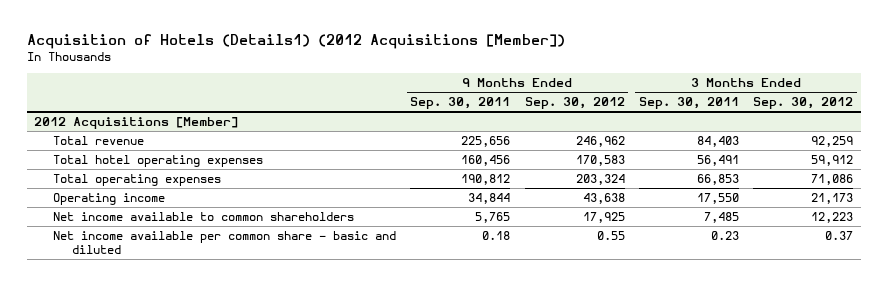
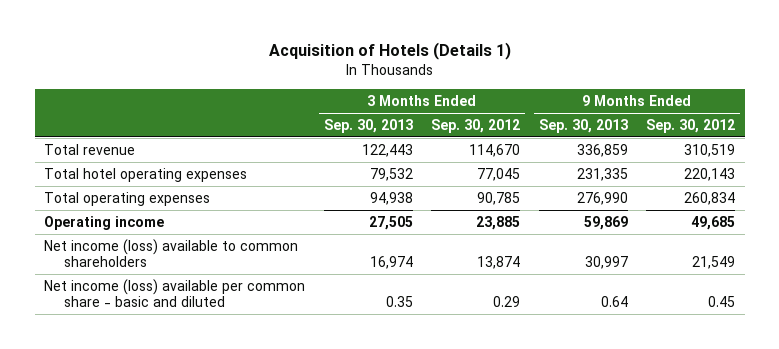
- Acquisition of Hotels (Details1) (2012 Acquisitions [Member])
+ Acquisition of Hotels (Details 1)
- | 9 Months Ended Sep. 30, 2011 | 9 Months Ended Sep. 30, 2012 | 3 Months Ended Sep. 30, 2011 | 3 Months Ended Sep. 30, 2012
+ | 3 Months Ended Sep. 30, 2013 | 3 Months Ended Sep. 30, 2012 | 9 Months Ended Sep. 30, 2013 | 9 Months Ended Sep. 30, 2012
- 2012 Acquisitions [Member]
- Total revenue | 225,656 | 246,962 | 84,403 | 92,259
- Total hotel operating expenses | 160,456 | 170,583 | 56,491 | 59,912
- Total operating expenses | 190,812 | 203,324 | 66,853 | 71,086
- Operating income | 34,844 | 43,638 | 17,550 | 21,173
- Net income available to common shareholders | 5,765 | 17,925 | 7,485 | 12,223
- Net income available per common share - basic and diluted | 0.18 | 0.55 | 0.23 | 0.37
+ Total revenue | 122,443 | 114,670 | 336,859 | 310,519
+ Total hotel operating expenses | 79,532 | 77,045 | 231,335 | 220,143
+ Total operating expenses | 94,938 | 90,785 | 276,990 | 260,834
+ Operating income | 27,505 | 23,885 | 59,869 | 49,685
+ Net income (loss) available to common shareholders | 16,974 | 13,874 | 30,997 | 21,549
+ Net income (loss) available per common share - basic and diluted | 0.35 | 0.29 | 0.64 | 0.45

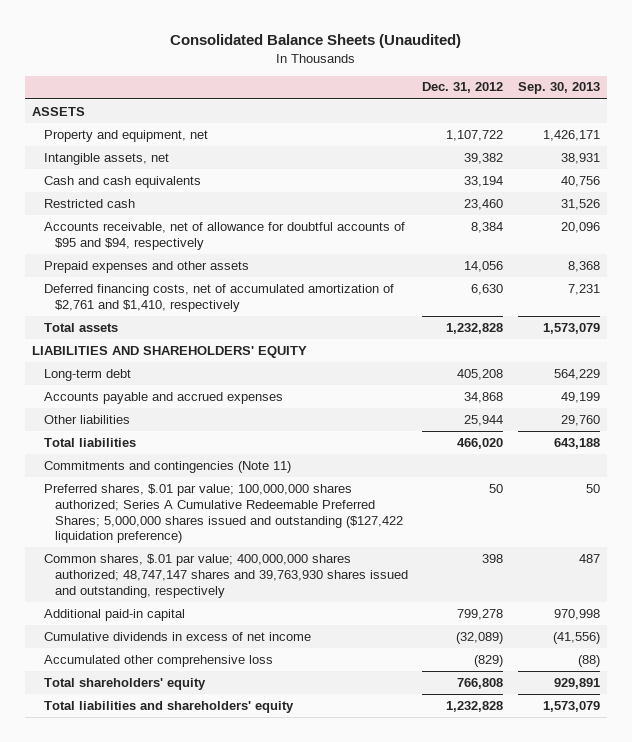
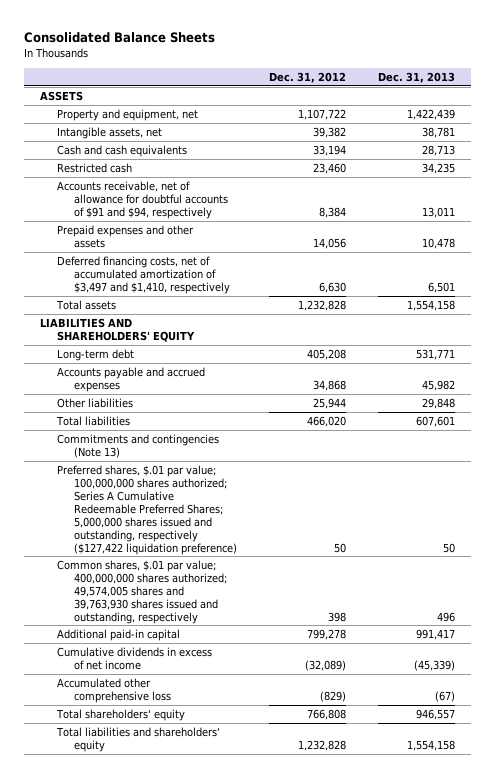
- Consolidated Balance Sheets (Unaudited)
+ Consolidated Balance Sheets
- | Dec. 31, 2012 | Sep. 30, 2013
+ | Dec. 31, 2012 | Dec. 31, 2013
- Accounts receivable, net of allowance for doubtful accounts of $95 and $94, respectively | 8,384 | 20,096
+ Accounts receivable, net of allowance for doubtful accounts of $91 and $94, respectively | 8,384 | 13,011
- Deferred financing costs, net of accumulated amortization of $2,761 and $1,410, respectively | 6,630 | 7,231
+ Deferred financing costs, net of accumulated amortization of $3,497 and $1,410, respectively | 6,630 | 6,501
- Commitments and contingencies (Note 11)
- Preferred shares, $.01 par value; 100,000,000 shares authorized; Series A Cumulative Redeemable Preferred Shares; 5,000,000 shares issued and outstanding ($127,422 liquidation preference) | 50 | 50
- Common shares, $.01 par value; 400,000,000 shares authorized; 48,747,147 shares and 39,763,930 shares issued and outstanding, respectively | 398 | 487
+ Commitments and contingencies (Note 13)
+ Preferred shares, $.01 par value; 100,000,000 shares authorized; Series A Cumulative Redeemable Preferred Shares; 5,000,000 shares issued and outstanding, respectively ($127,422 liquidation preference) | 50 | 50
+ Common shares, $.01 par value; 400,000,000 shares authorized; 49,574,005 shares and 39,763,930 shares issued and outstanding, respectively | 398 | 496

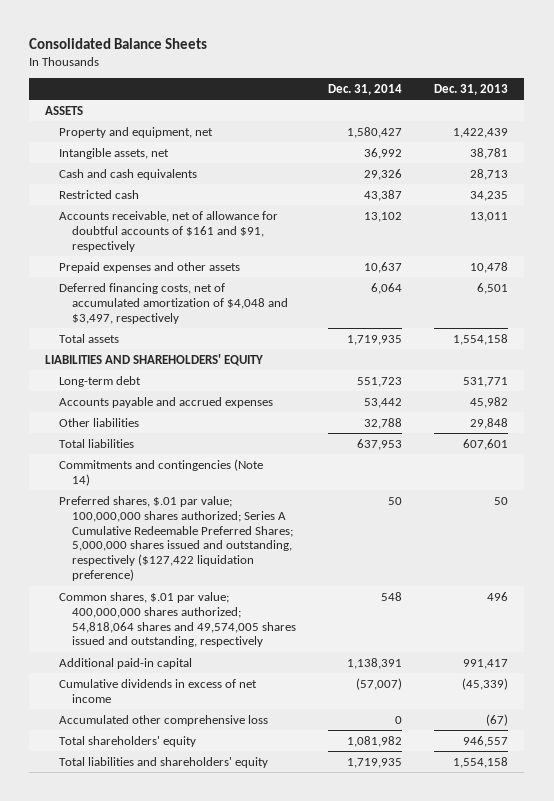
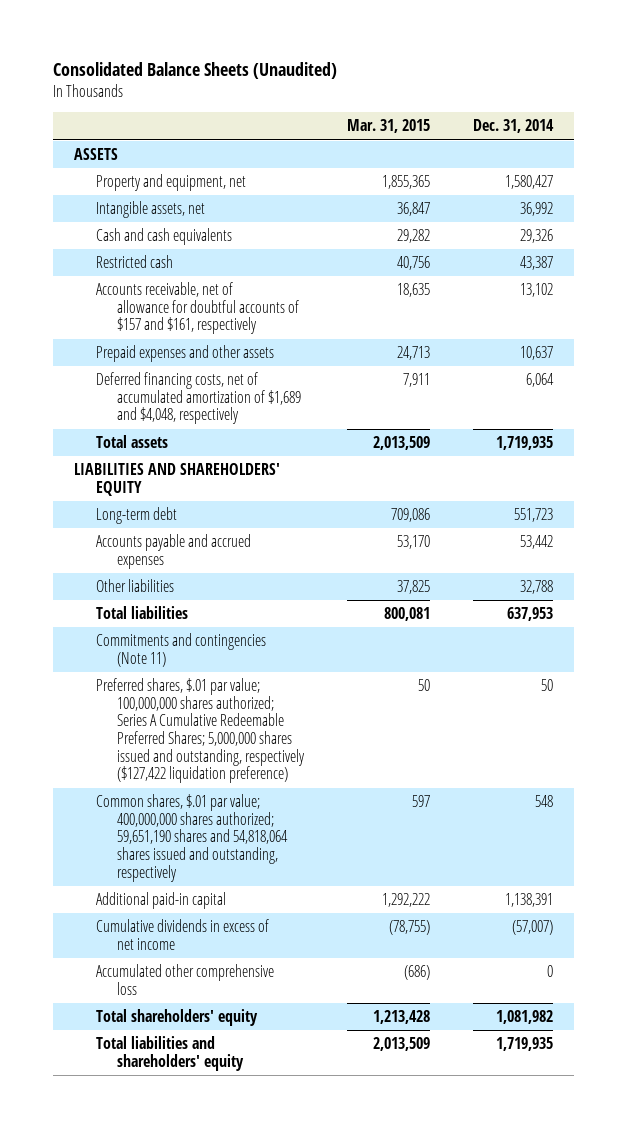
- Consolidated Balance Sheets
+ Consolidated Balance Sheets (Unaudited)
- | Dec. 31, 2014 | Dec. 31, 2013
+ | Mar. 31, 2015 | Dec. 31, 2014
- Accounts receivable, net of allowance for doubtful accounts of $161 and $91, respectively | 13,102 | 13,011
+ Accounts receivable, net of allowance for doubtful accounts of $157 and $161, respectively | 18,635 | 13,102
- Deferred financing costs, net of accumulated amortization of $4,048 and $3,497, respectively | 6,064 | 6,501
+ Deferred financing costs, net of accumulated amortization of $1,689 and $4,048, respectively | 7,911 | 6,064
- Commitments and contingencies (Note 14)
+ Commitments and contingencies (Note 11)
- Common shares, $.01 par value; 400,000,000 shares authorized; 54,818,064 shares and 49,574,005 shares issued and outstanding, respectively | 548 | 496
+ Common shares, $.01 par value; 400,000,000 shares authorized; 59,651,190 shares and 54,818,064 shares issued and outstanding, respectively | 597 | 548

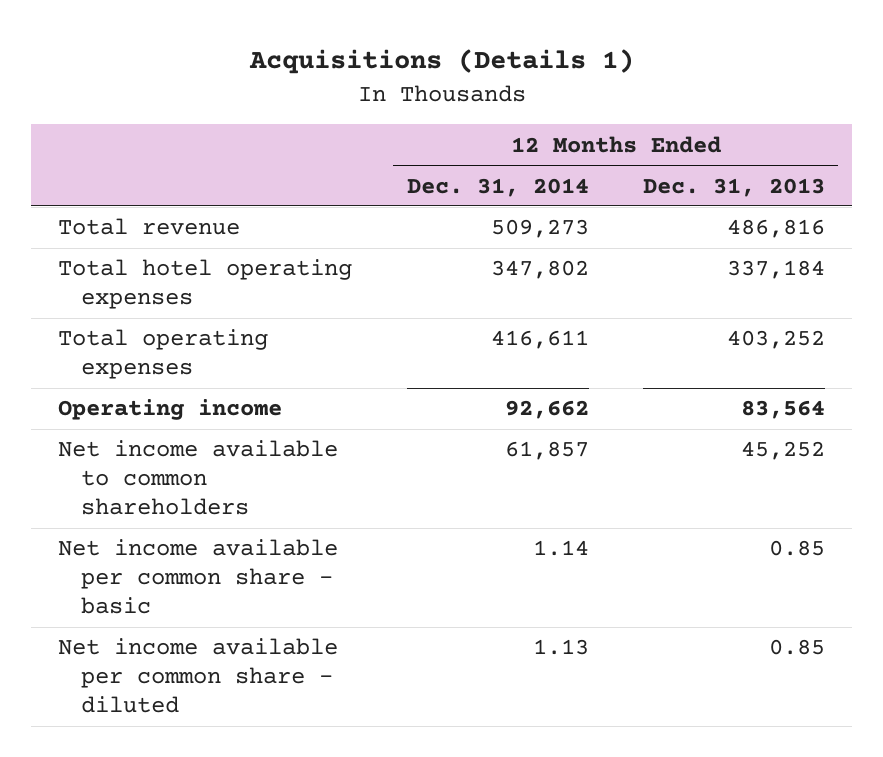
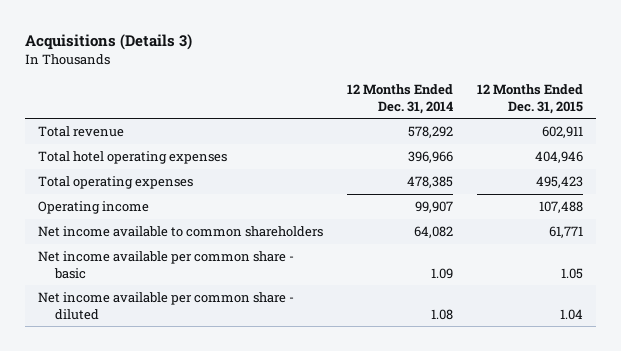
- Acquisitions (Details 1)
+ Acquisitions (Details 3)
- | 12 Months Ended Dec. 31, 2014 | 12 Months Ended Dec. 31, 2013
+ | 12 Months Ended Dec. 31, 2014 | 12 Months Ended Dec. 31, 2015
- Total revenue | 509,273 | 486,816
- Total hotel operating expenses | 347,802 | 337,184
- Total operating expenses | 416,611 | 403,252
- Operating income | 92,662 | 83,564
- Net income available to common shareholders | 61,857 | 45,252
- Net income available per common share - basic | 1.14 | 0.85
- Net income available per common share - diluted | 1.13 | 0.85
+ Total revenue | 578,292 | 602,911
+ Total hotel operating expenses | 396,966 | 404,946
+ Total operating expenses | 478,385 | 495,423
+ Operating income | 99,907 | 107,488
+ Net income available to common shareholders | 64,082 | 61,771
+ Net income available per common share - basic | 1.09 | 1.05
+ Net income available per common share - diluted | 1.08 | 1.04

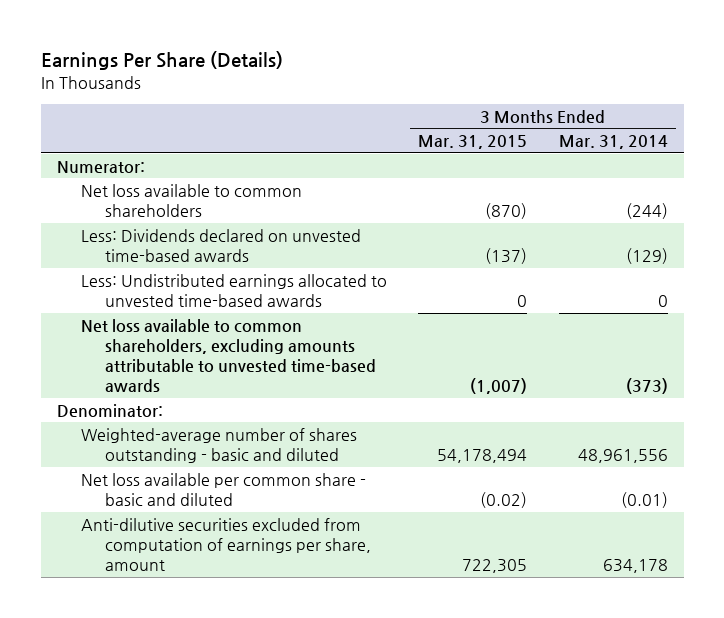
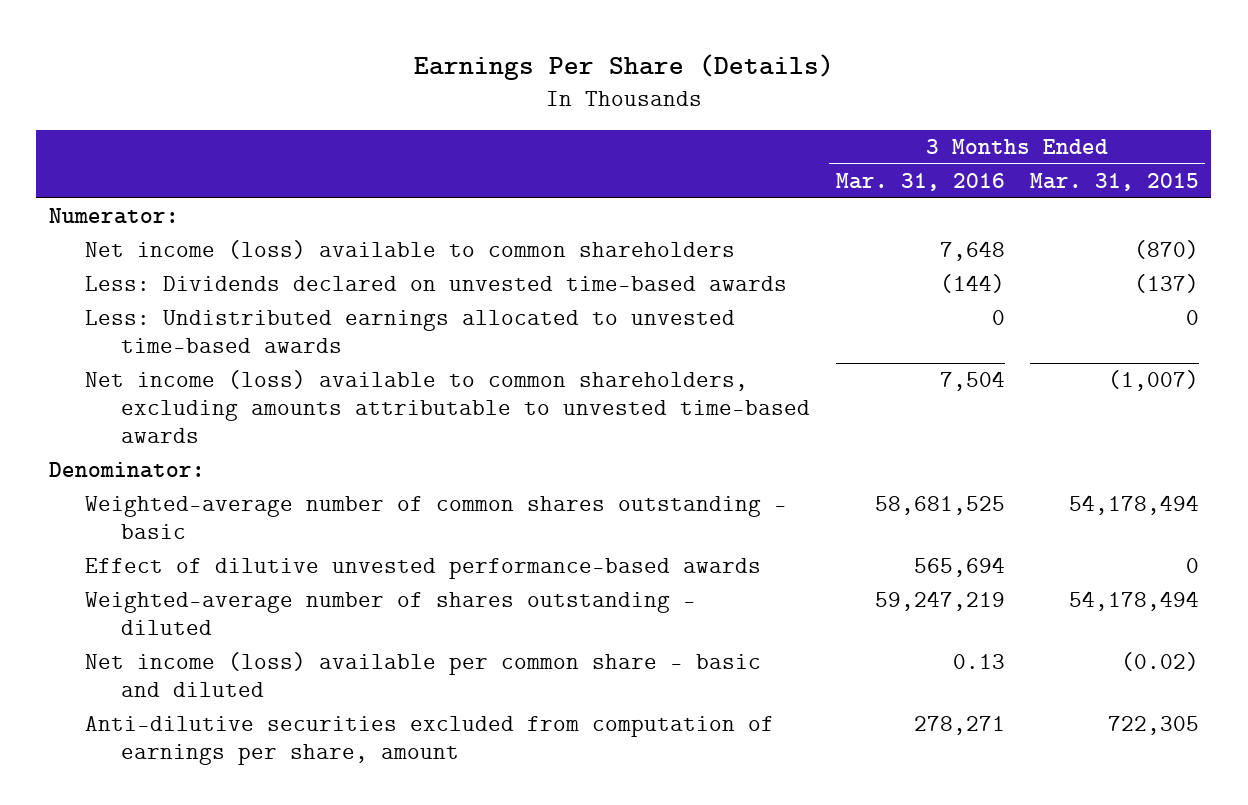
- | 3 Months Ended Mar. 31, 2015 | 3 Months Ended Mar. 31, 2014
+ | 3 Months Ended Mar. 31, 2016 | 3 Months Ended Mar. 31, 2015
- Net loss available to common shareholders | (870) | (244)
+ Net income (loss) available to common shareholders | 7,648 | (870)
- Net loss available to common shareholders, excluding amounts attributable to unvested time-based awards | (1,007) | (373)
+ Net income (loss) available to common shareholders, excluding amounts attributable to unvested time-based awards | 7,504 | (1,007)
- Weighted-average number of shares outstanding - basic and diluted | 54,178,494 | 48,961,556
- Net loss available per common share - basic and diluted | (0.02) | (0.01)
+ Weighted-average number of common shares outstanding - basic | 58,681,525 | 54,178,494
+ Effect of dilutive unvested performance-based awards | 565,694 | 0
+ Weighted-average number of shares outstanding - diluted | 59,247,219 | 54,178,494
+ Net income (loss) available per common share - basic and diluted | 0.13 | (0.02)

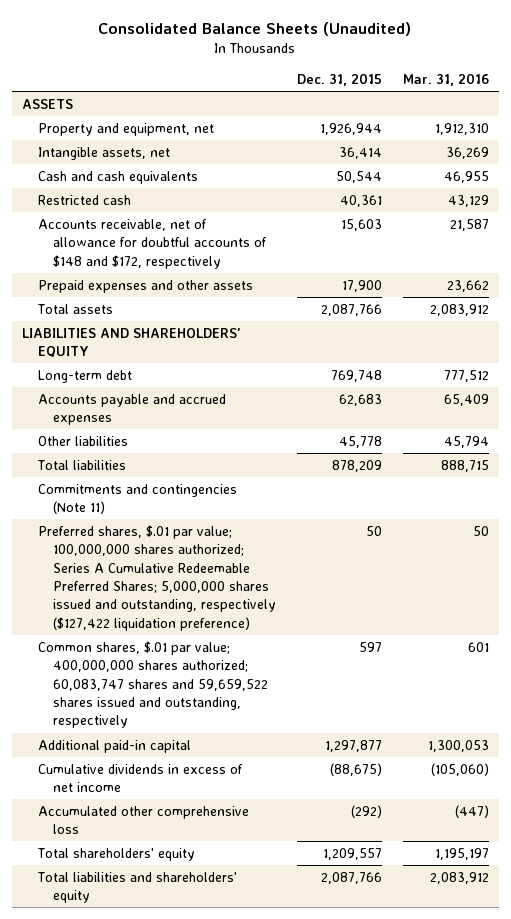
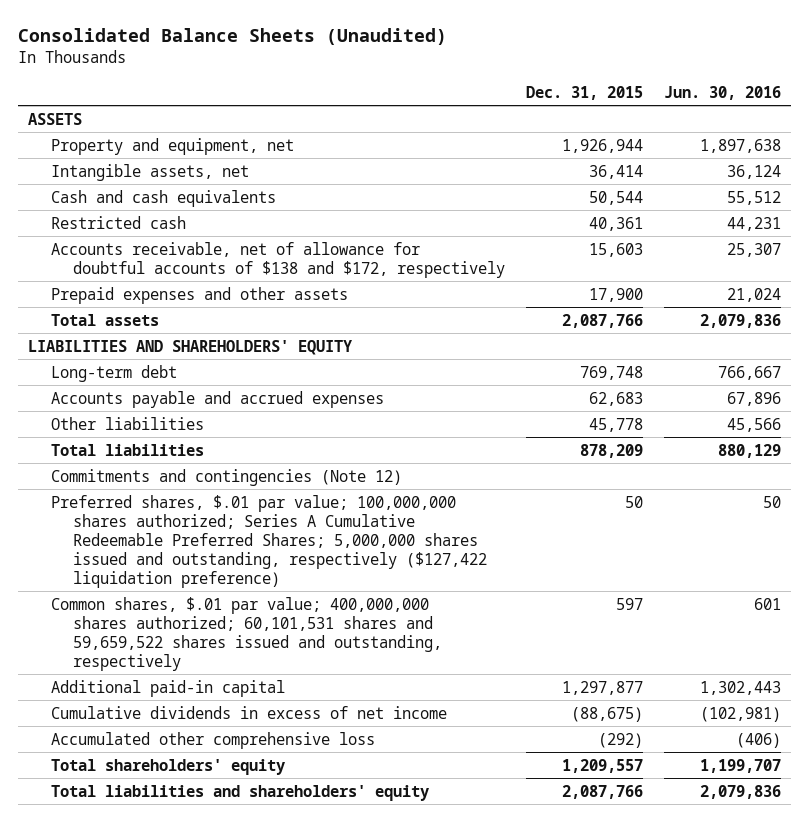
- | Dec. 31, 2015 | Mar. 31, 2016
+ | Dec. 31, 2015 | Jun. 30, 2016
- Accounts receivable, net of allowance for doubtful accounts of $148 and $172, respectively | 15,603 | 21,587
+ Accounts receivable, net of allowance for doubtful accounts of $138 and $172, respectively | 15,603 | 25,307
- Commitments and contingencies (Note 11)
+ Commitments and contingencies (Note 12)
- Common shares, $.01 par value; 400,000,000 shares authorized; 60,083,747 shares and 59,659,522 shares issued and outstanding, respectively | 597 | 601
+ Common shares, $.01 par value; 400,000,000 shares authorized; 60,101,531 shares and 59,659,522 shares issued and outstanding, respectively | 597 | 601

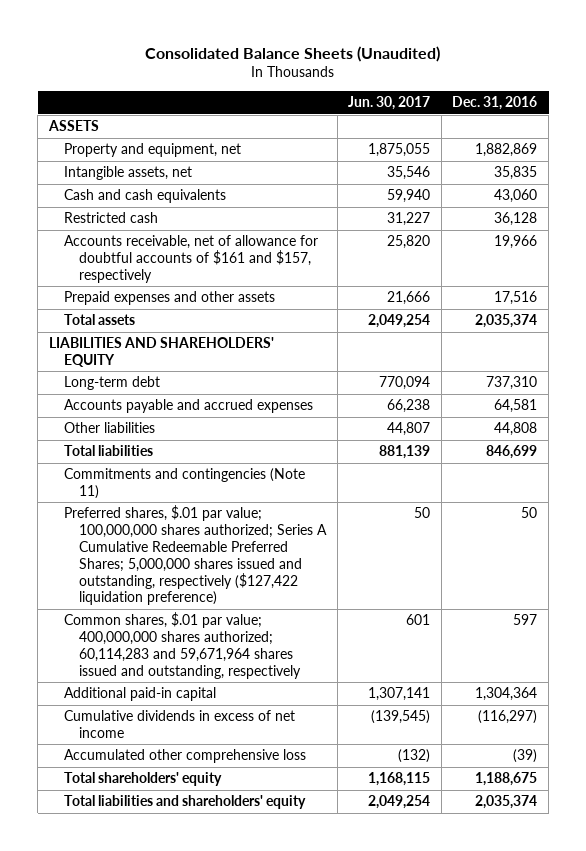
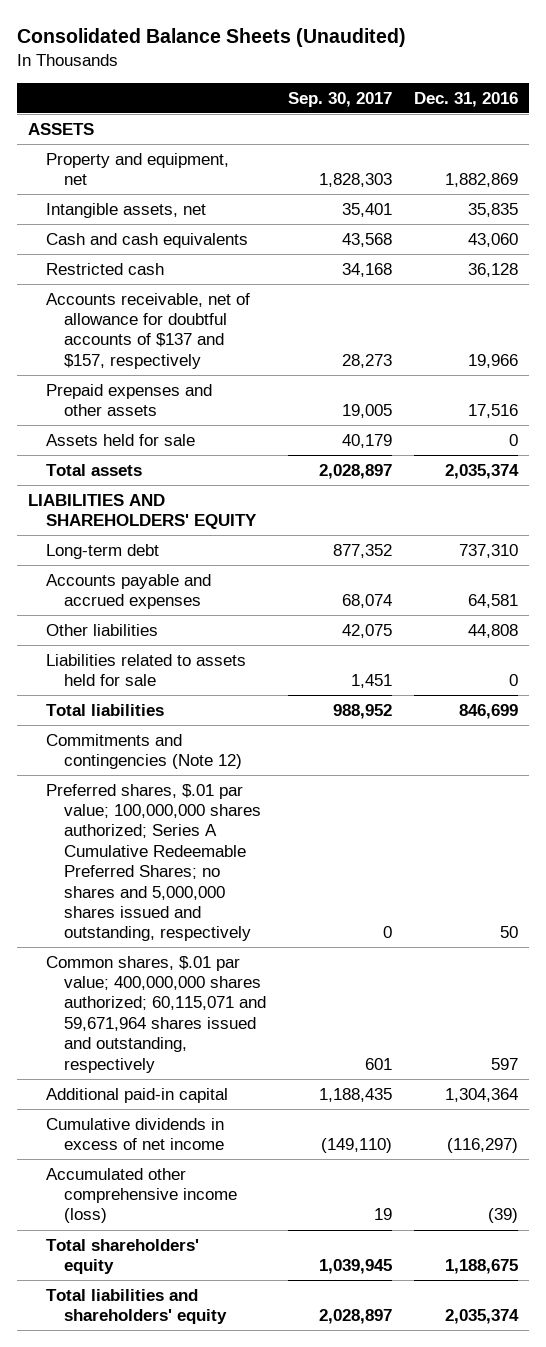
- | Jun. 30, 2017 | Dec. 31, 2016
+ | Sep. 30, 2017 | Dec. 31, 2016
- Accounts receivable, net of allowance for doubtful accounts of $161 and $157, respectively | 25,820 | 19,966
+ Accounts receivable, net of allowance for doubtful accounts of $137 and $157, respectively | 28,273 | 19,966
+ Assets held for sale | 40,179 | 0
+ Liabilities related to assets held for sale | 1,451 | 0
- Commitments and contingencies (Note 11)
- Preferred shares, $.01 par value; 100,000,000 shares authorized; Series A Cumulative Redeemable Preferred Shares; 5,000,000 shares issued and outstanding, respectively ($127,422 liquidation preference) | 50 | 50
- Common shares, $.01 par value; 400,000,000 shares authorized; 60,114,283 and 59,671,964 shares issued and outstanding, respectively | 601 | 597
+ Commitments and contingencies (Note 12)
+ Preferred shares, $.01 par value; 100,000,000 shares authorized; Series A Cumulative Redeemable Preferred Shares; no shares and 5,000,000 shares issued and outstanding, respectively | 0 | 50
+ Common shares, $.01 par value; 400,000,000 shares authorized; 60,115,071 and 59,671,964 shares issued and outstanding, respectively | 601 | 597
- Accumulated other comprehensive loss | (132) | (39)
+ Accumulated other comprehensive income (loss) | 19 | (39)

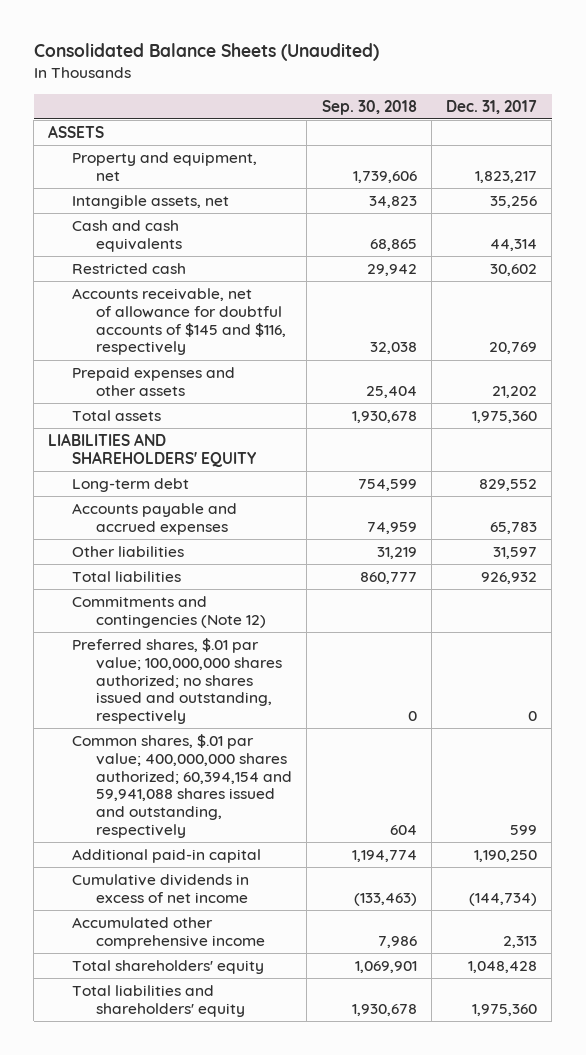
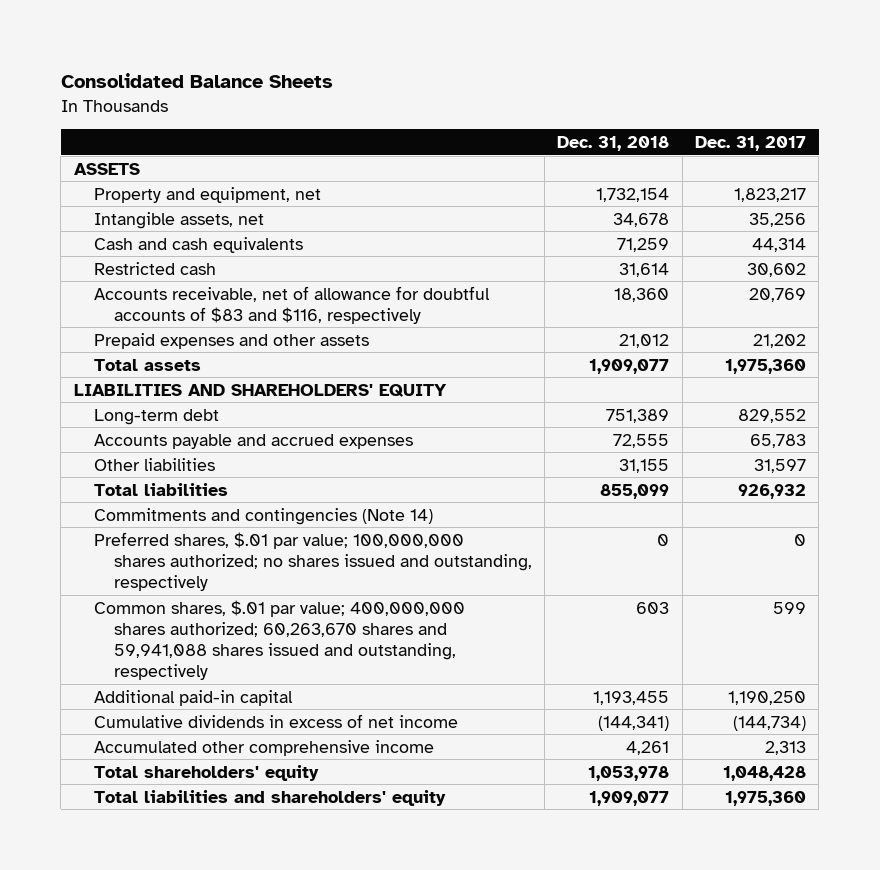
- Consolidated Balance Sheets (Unaudited)
+ Consolidated Balance Sheets
- | Sep. 30, 2018 | Dec. 31, 2017
+ | Dec. 31, 2018 | Dec. 31, 2017
- Accounts receivable, net of allowance for doubtful accounts of $145 and $116, respectively | 32,038 | 20,769
+ Accounts receivable, net of allowance for doubtful accounts of $83 and $116, respectively | 18,360 | 20,769
- Commitments and contingencies (Note 12)
+ Commitments and contingencies (Note 14)
- Common shares, $.01 par value; 400,000,000 shares authorized; 60,394,154 and 59,941,088 shares issued and outstanding, respectively | 604 | 599
+ Common shares, $.01 par value; 400,000,000 shares authorized; 60,263,670 shares and 59,941,088 shares issued and outstanding, respectively | 603 | 599

